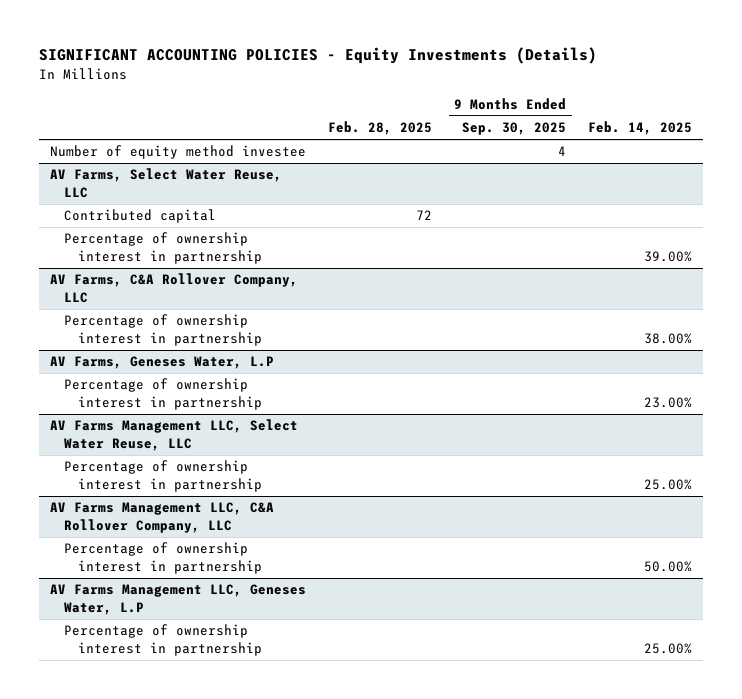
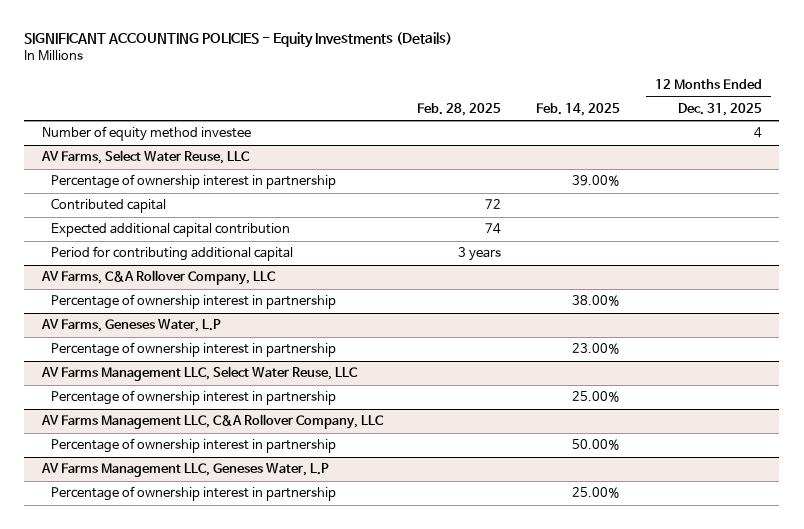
- | Feb. 28, 2025 | 9 Months Ended Sep. 30, 2025 | Feb. 14, 2025
+ | Feb. 28, 2025 | Feb. 14, 2025 | 12 Months Ended Dec. 31, 2025
@ AV Farms, Select Water Reuse, LLC
moved down: Contributed capital | 72 | |
+ Expected additional capital contribution | 74 | |
+ Period for contributing additional capital | 3 years | |

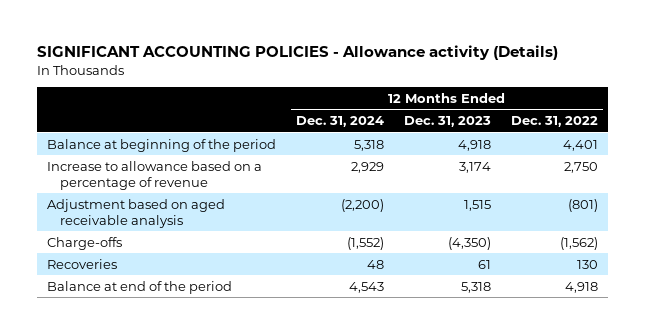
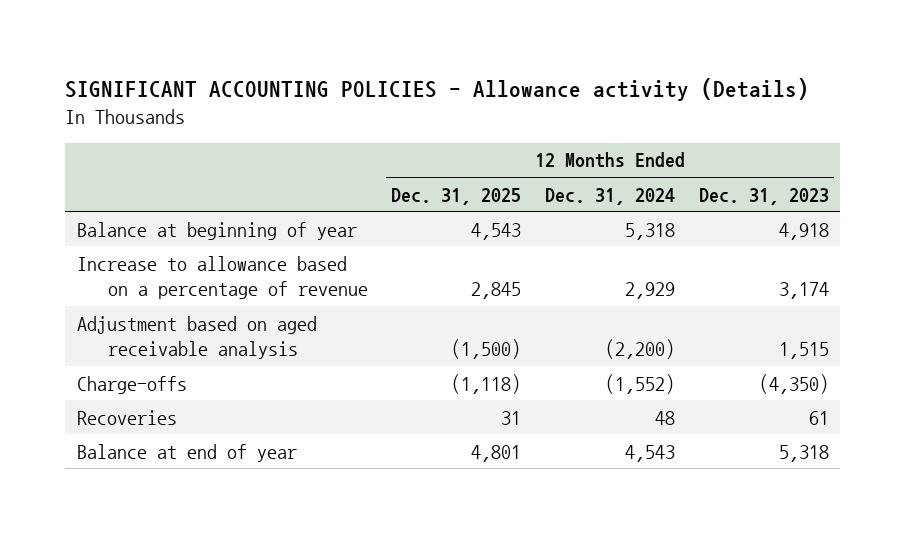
- | 12 Months Ended Dec. 31, 2024 | 12 Months Ended Dec. 31, 2023 | 12 Months Ended Dec. 31, 2022
+ | 12 Months Ended Dec. 31, 2025 | 12 Months Ended Dec. 31, 2024 | 12 Months Ended Dec. 31, 2023
- Balance at beginning of the period | 5,318 | 4,918 | 4,401
+ Balance at beginning of year | 4,543 | 5,318 | 4,918
- Balance at end of the period | 4,543 | 5,318 | 4,918
+ Balance at end of year | 4,801 | 4,543 | 5,318

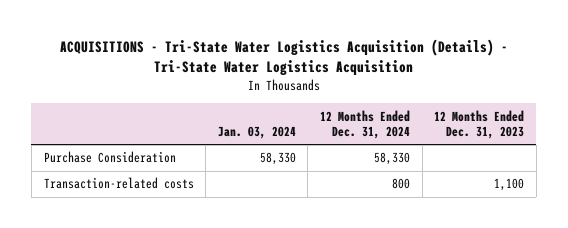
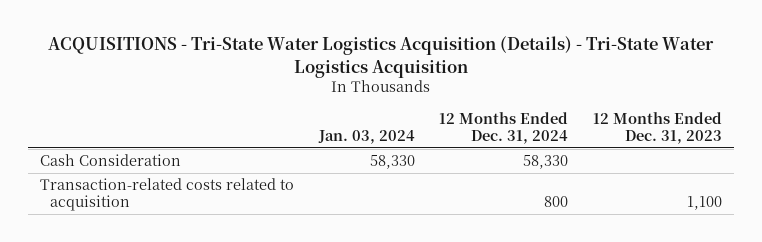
- Purchase Consideration | 58,330 | 58,330 |
- Transaction-related costs | | 800 | 1,100
+ Cash Consideration | 58,330 | 58,330 |
+ Transaction-related costs related to acquisition | | 800 | 1,100

